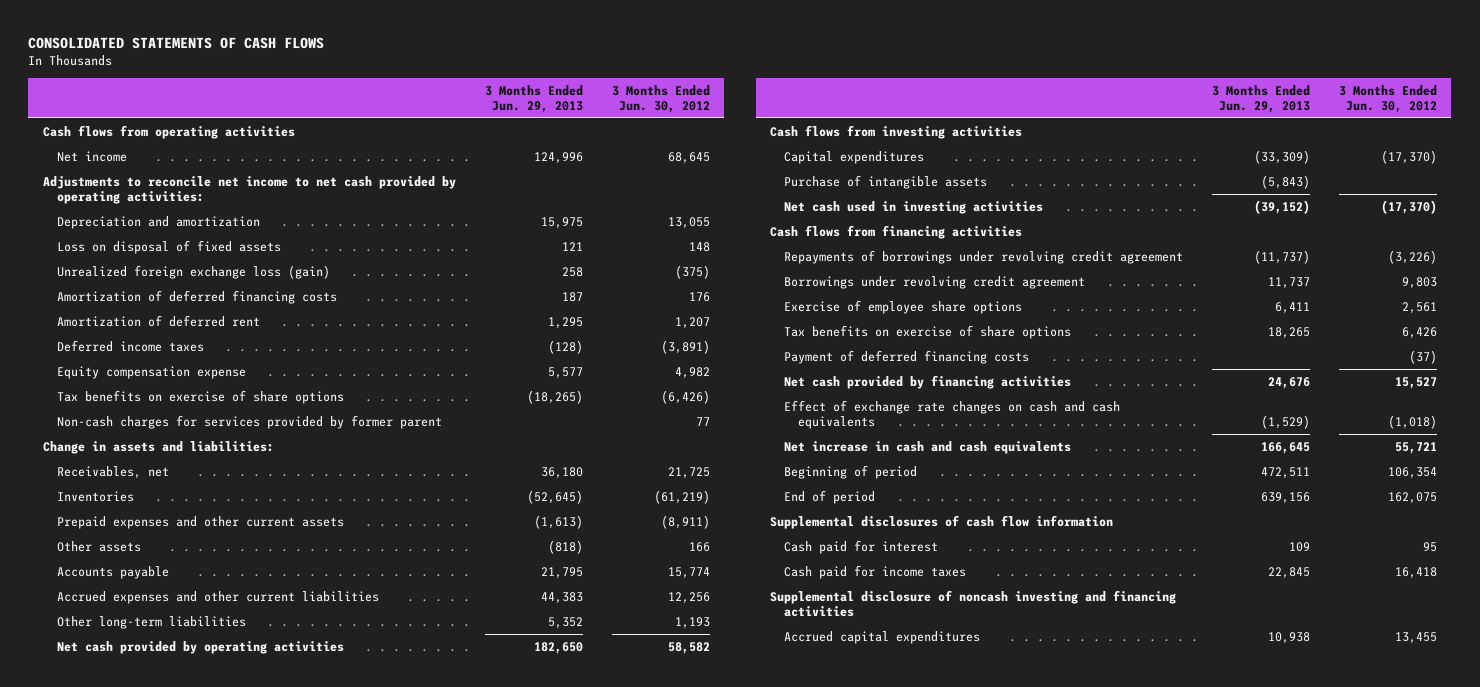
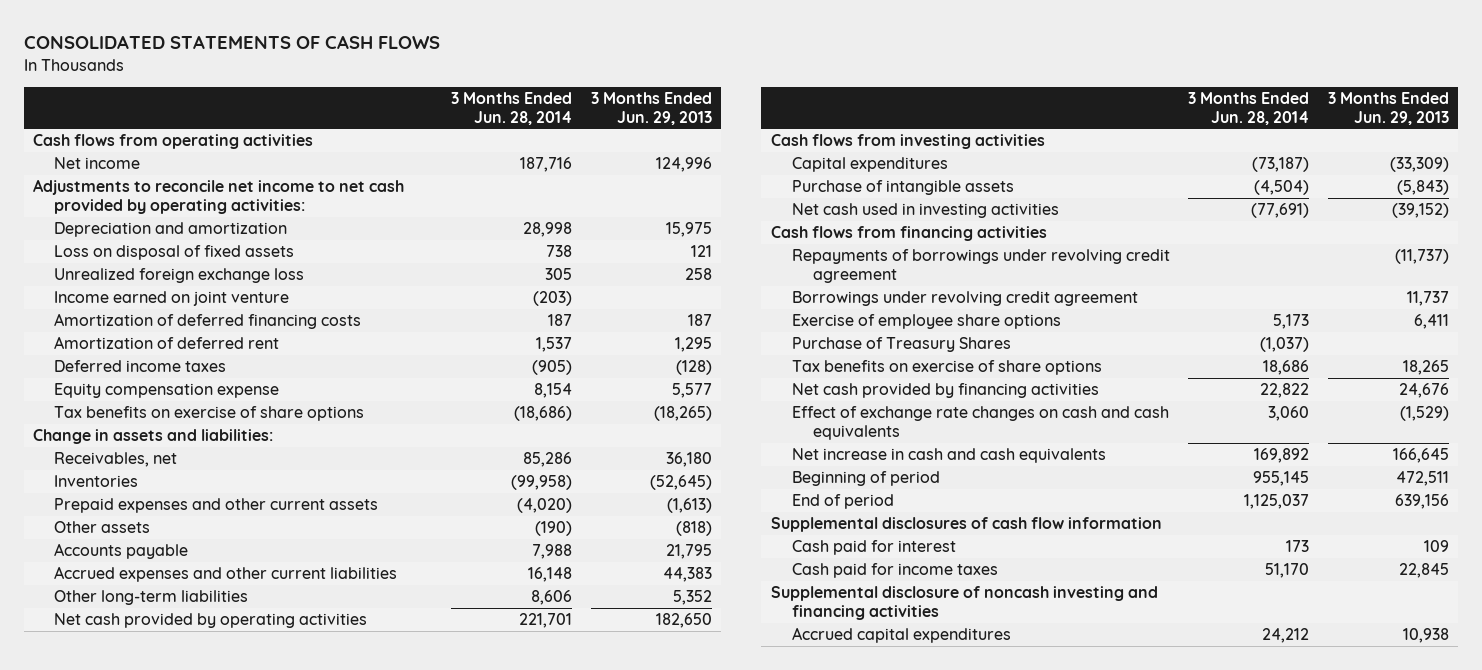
- | 3 Months Ended Jun. 29, 2013 | 3 Months Ended Jun. 30, 2012
+ | 3 Months Ended Jun. 28, 2014 | 3 Months Ended Jun. 29, 2013
- Unrealized foreign exchange loss (gain) | 258 | (375)
+ Unrealized foreign exchange loss | 305 | 258
+ Income earned on joint venture | (203) |
- Non-cash charges for services provided by former parent | | 77
+ Purchase of Treasury Shares | (1,037) |
- Payment of deferred financing costs | | (37)

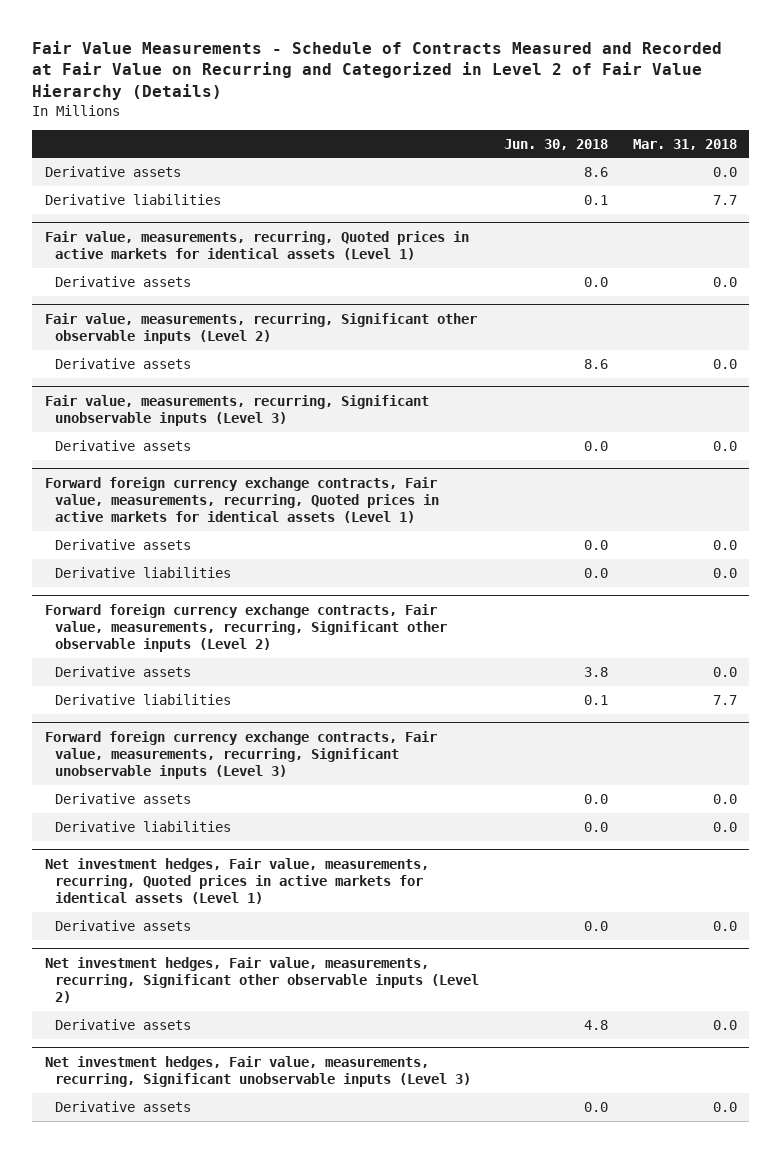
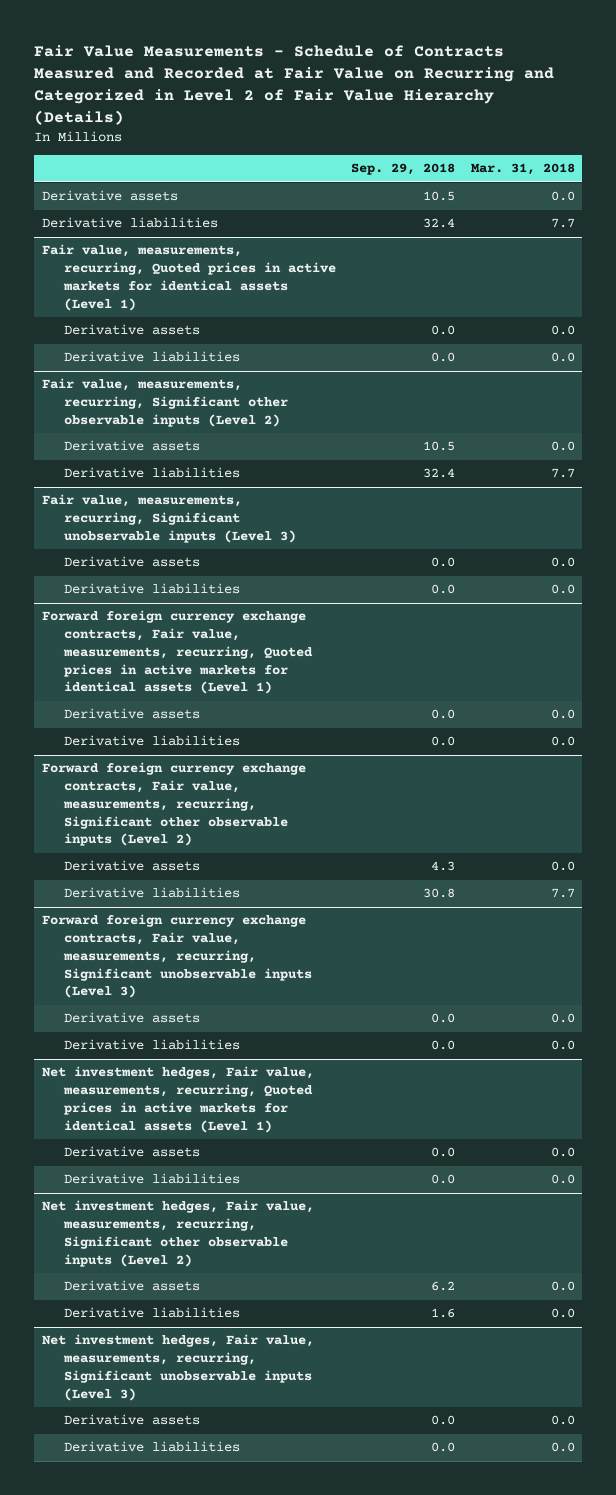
- | Jun. 30, 2018 | Mar. 31, 2018
+ | Sep. 29, 2018 | Mar. 31, 2018
@ Fair value, measurements, recurring, Quoted prices in active markets for identical assets (Level 1)
+ Derivative liabilities | 0.0 | 0.0
@ Fair value, measurements, recurring, Significant other observable inputs (Level 2)
+ Derivative liabilities | 32.4 | 7.7
@ Fair value, measurements, recurring, Significant unobservable inputs (Level 3)
+ Derivative liabilities | 0.0 | 0.0
@ Net investment hedges, Fair value, measurements, recurring, Quoted prices in active markets for identical assets (Level 1)
+ Derivative liabilities | 0.0 | 0.0
@ Net investment hedges, Fair value, measurements, recurring, Significant other observable inputs (Level 2)
+ Derivative liabilities | 1.6 | 0.0
@ Net investment hedges, Fair value, measurements, recurring, Significant unobservable inputs (Level 3)
+ Derivative liabilities | 0.0 | 0.0

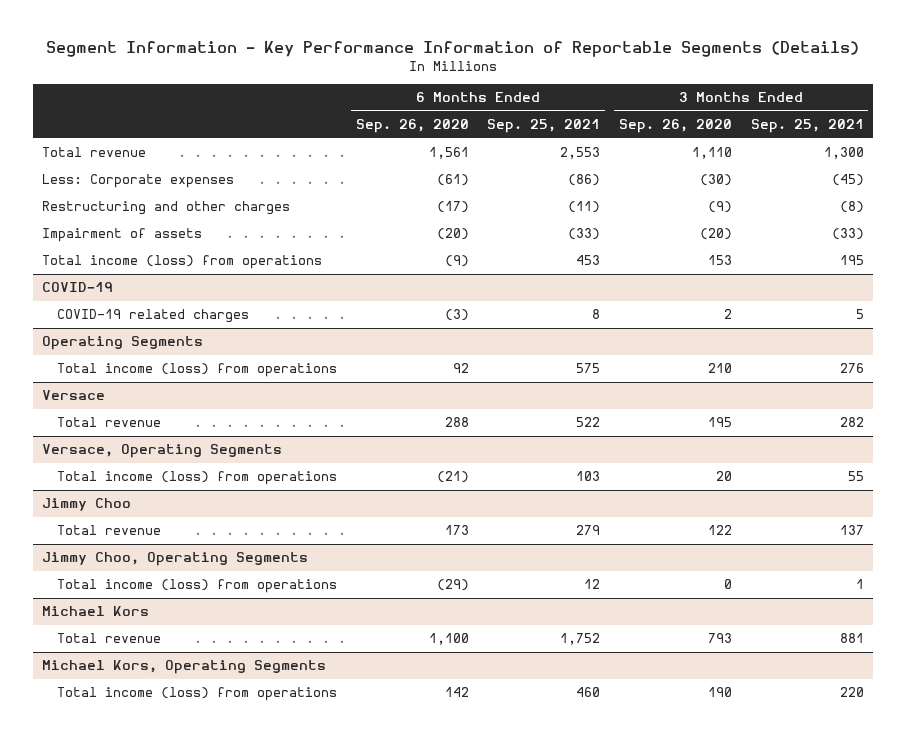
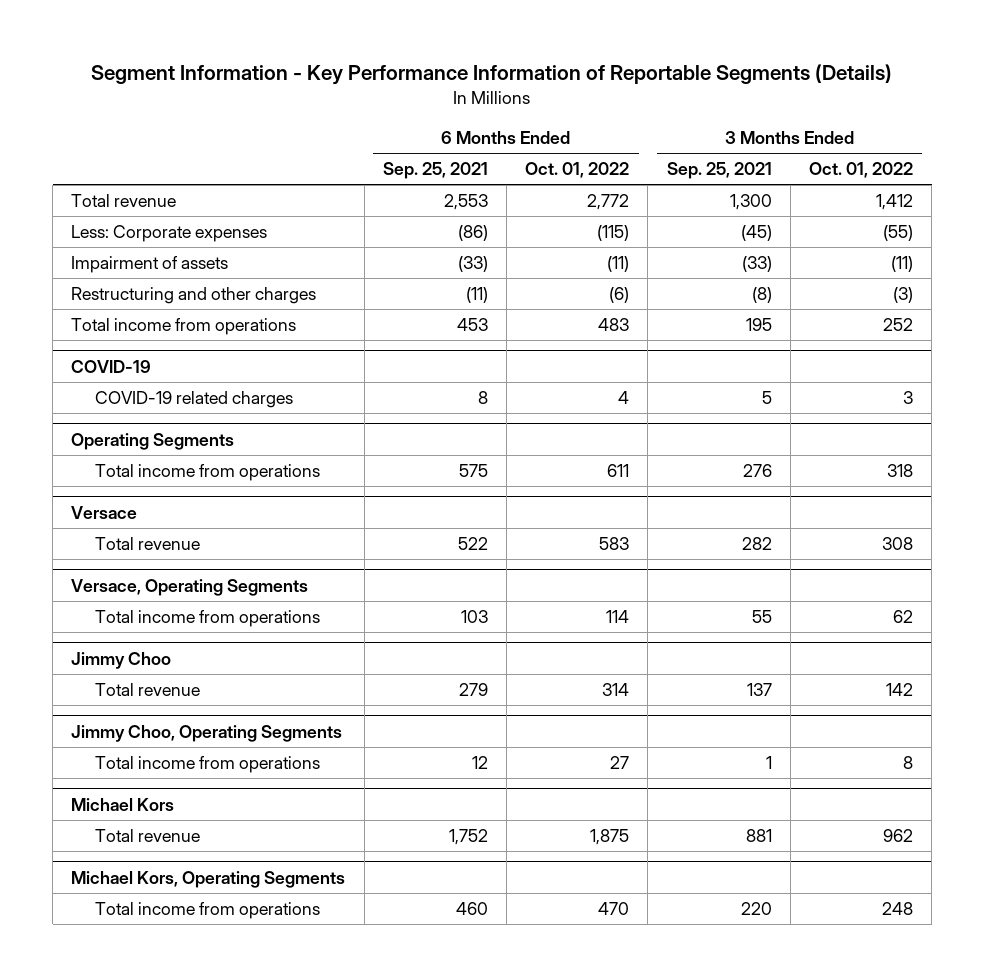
- | 6 Months Ended Sep. 26, 2020 | 6 Months Ended Sep. 25, 2021 | 3 Months Ended Sep. 26, 2020 | 3 Months Ended Sep. 25, 2021
+ | 6 Months Ended Sep. 25, 2021 | 6 Months Ended Oct. 01, 2022 | 3 Months Ended Sep. 25, 2021 | 3 Months Ended Oct. 01, 2022
- Total income (loss) from operations | (9) | 453 | 153 | 195
moved down: Restructuring and other charges | (11) | (6) | (8) | (3)
+ Total income from operations | 453 | 483 | 195 | 252
@ Operating Segments
- Total income (loss) from operations | 92 | 575 | 210 | 276
+ Total income from operations | 575 | 611 | 276 | 318
@ Versace, Operating Segments
- Total income (loss) from operations | (21) | 103 | 20 | 55
+ Total income from operations | 103 | 114 | 55 | 62
@ Jimmy Choo, Operating Segments
- Total income (loss) from operations | (29) | 12 | 0 | 1
+ Total income from operations | 12 | 27 | 1 | 8
@ Michael Kors, Operating Segments
- Total income (loss) from operations | 142 | 460 | 190 | 220
+ Total income from operations | 460 | 470 | 220 | 248

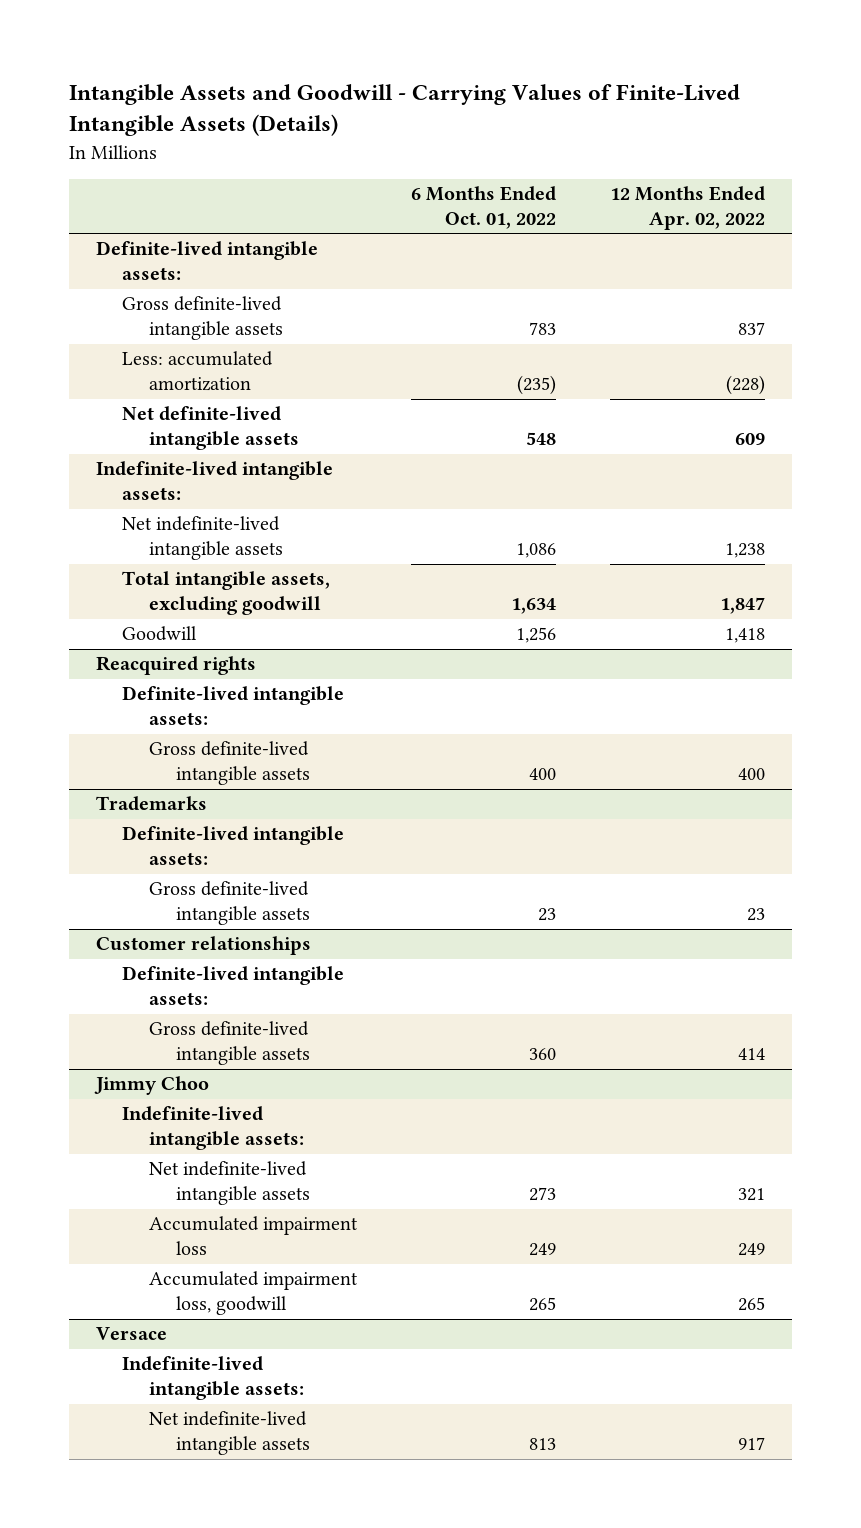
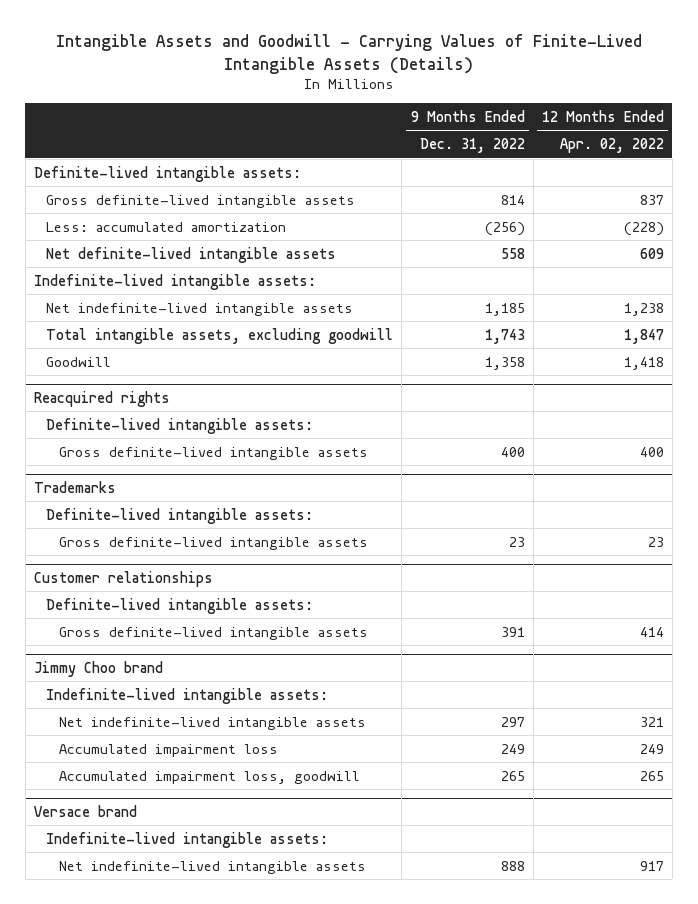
- | 6 Months Ended Oct. 01, 2022 | 12 Months Ended Apr. 02, 2022
+ | 9 Months Ended Dec. 31, 2022 | 12 Months Ended Apr. 02, 2022
- Jimmy Choo
+ Jimmy Choo brand
- Versace
+ Versace brand

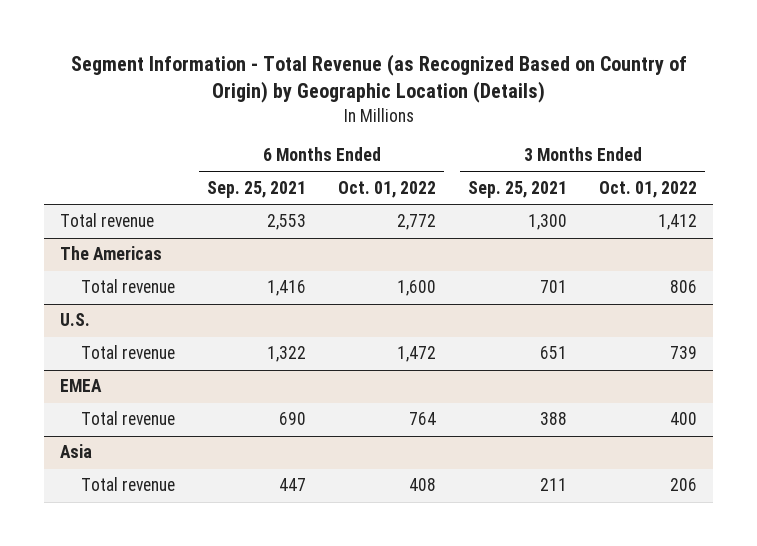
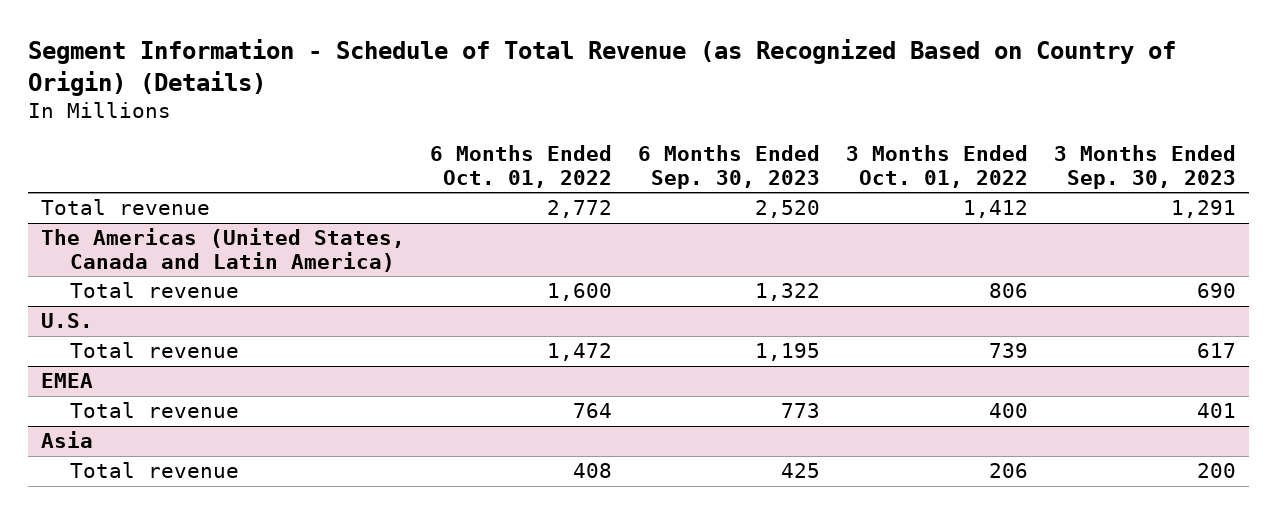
- Segment Information - Total Revenue (as Recognized Based on Country of Origin) by Geographic Location (Details)
+ Segment Information - Schedule of Total Revenue (as Recognized Based on Country of Origin) (Details)
- | 6 Months Ended Sep. 25, 2021 | 6 Months Ended Oct. 01, 2022 | 3 Months Ended Sep. 25, 2021 | 3 Months Ended Oct. 01, 2022
+ | 6 Months Ended Oct. 01, 2022 | 6 Months Ended Sep. 30, 2023 | 3 Months Ended Oct. 01, 2022 | 3 Months Ended Sep. 30, 2023
- The Americas
+ The Americas (United States, Canada and Latin America)

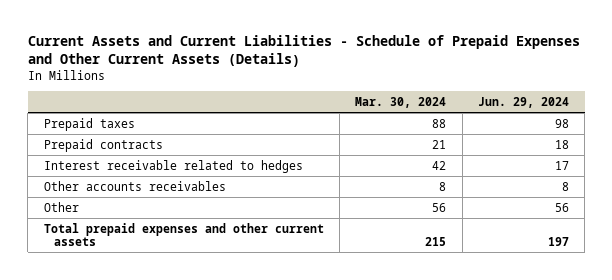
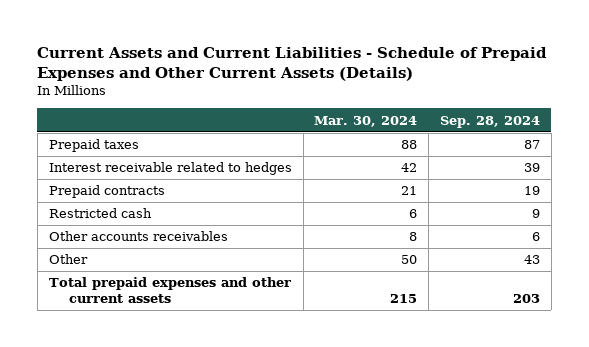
- | Mar. 30, 2024 | Jun. 29, 2024
+ | Mar. 30, 2024 | Sep. 28, 2024
moved down: Prepaid contracts | 21 | 19
+ Restricted cash | 6 | 9
- Other | 56 | 56
+ Other | 50 | 43

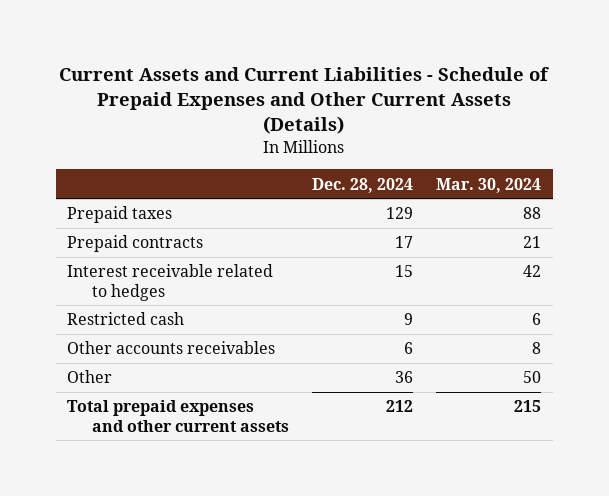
- | Mar. 30, 2024 | Sep. 28, 2024
+ | Dec. 28, 2024 | Mar. 30, 2024
moved down: Interest receivable related to hedges | 15 | 42

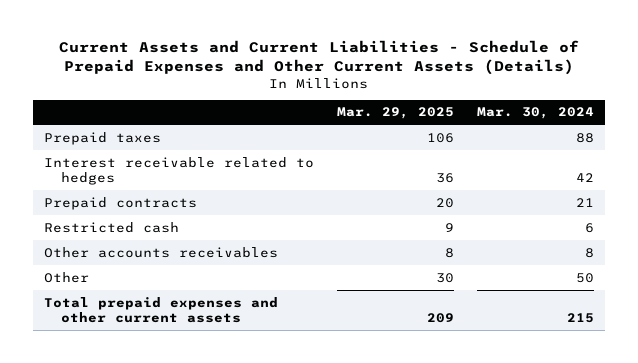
- | Dec. 28, 2024 | Mar. 30, 2024
+ | Mar. 29, 2025 | Mar. 30, 2024
moved down: Prepaid contracts | 20 | 21

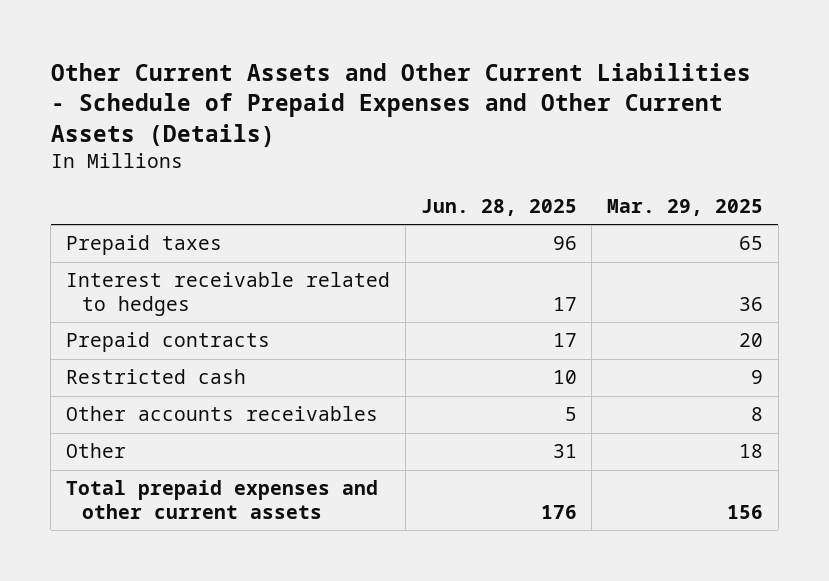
- Current Assets and Current Liabilities - Schedule of Prepaid Expenses and Other Current Assets (Details)
+ Other Current Assets and Other Current Liabilities - Schedule of Prepaid Expenses and Other Current Assets (Details)
- | Mar. 29, 2025 | Mar. 30, 2024
+ | Jun. 28, 2025 | Mar. 29, 2025
- Prepaid taxes | 106 | 88
+ Prepaid taxes | 96 | 65
- Other | 30 | 50
- Total prepaid expenses and other current assets | 209 | 215
+ Other | 31 | 18
+ Total prepaid expenses and other current assets | 176 | 156

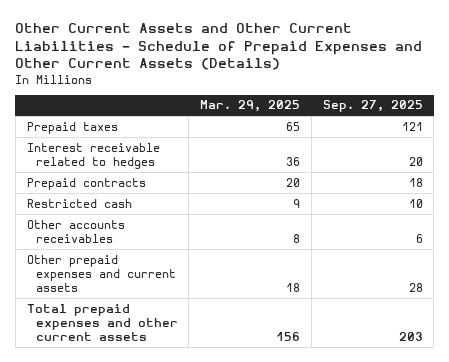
- | Jun. 28, 2025 | Mar. 29, 2025
+ | Mar. 29, 2025 | Sep. 27, 2025
- Other | 31 | 18
+ Other prepaid expenses and current assets | 18 | 28

